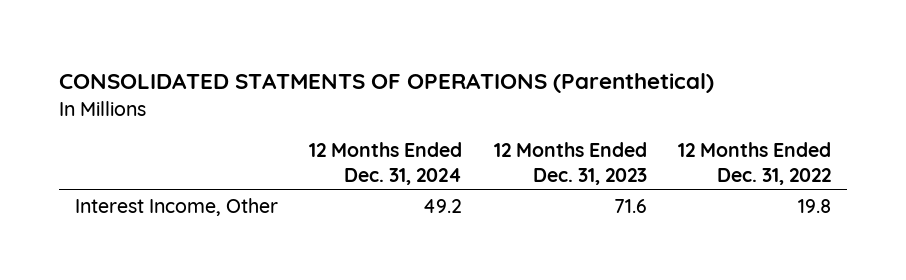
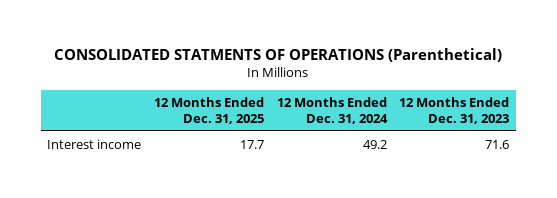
- | 12 Months Ended Dec. 31, 2024 | 12 Months Ended Dec. 31, 2023 | 12 Months Ended Dec. 31, 2022
+ | 12 Months Ended Dec. 31, 2025 | 12 Months Ended Dec. 31, 2024 | 12 Months Ended Dec. 31, 2023
- Interest Income, Other | 49.2 | 71.6 | 19.8
+ Interest income | 17.7 | 49.2 | 71.6

